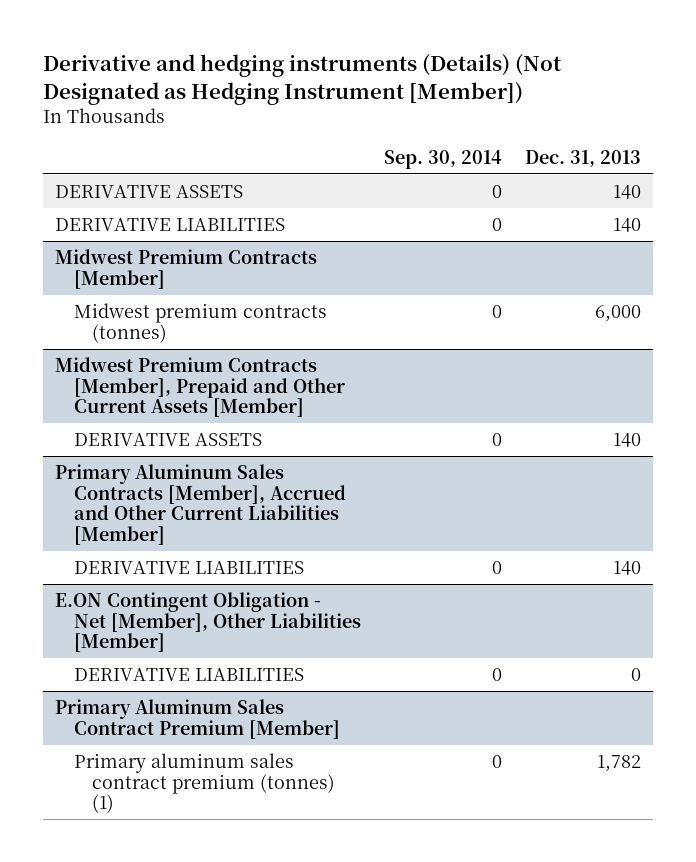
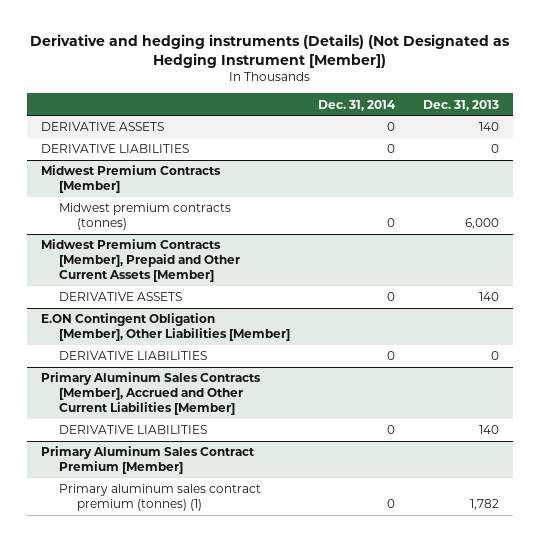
- | Sep. 30, 2014 | Dec. 31, 2013
+ | Dec. 31, 2014 | Dec. 31, 2013
- DERIVATIVE LIABILITIES | 0 | 140
+ DERIVATIVE LIABILITIES | 0 | 0
+ E.ON Contingent Obligation [Member], Other Liabilities [Member]
+ DERIVATIVE LIABILITIES | 0 | 0
- E.ON Contingent Obligation - Net [Member], Other Liabilities [Member]
- DERIVATIVE LIABILITIES | 0 | 0

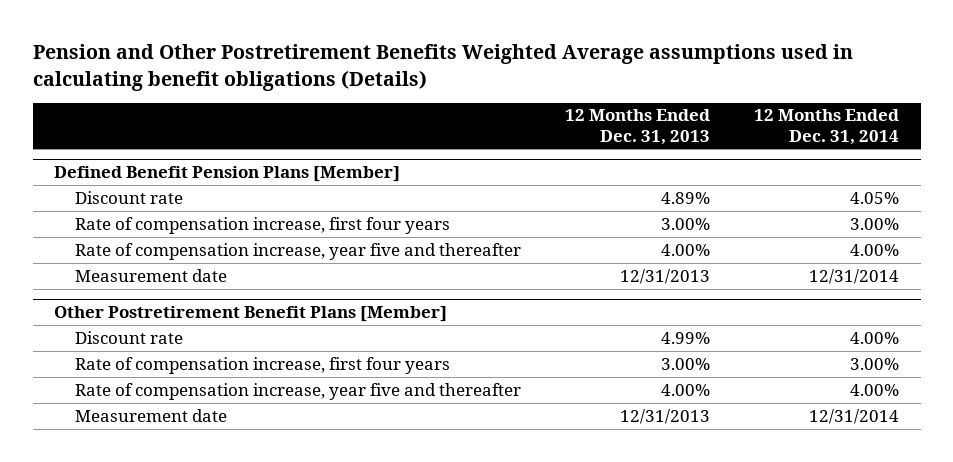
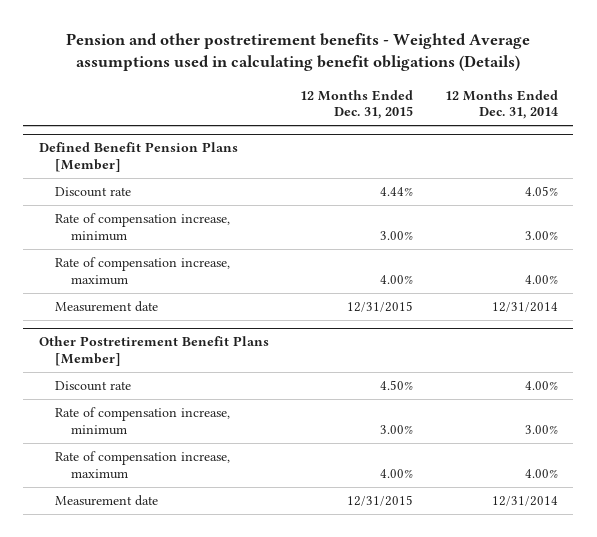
- Pension and Other Postretirement Benefits Weighted Average assumptions used in calculating benefit obligations (Details)
+ Pension and other postretirement benefits - Weighted Average assumptions used in calculating benefit obligations (Details)
- | 12 Months Ended Dec. 31, 2013 | 12 Months Ended Dec. 31, 2014
+ | 12 Months Ended Dec. 31, 2015 | 12 Months Ended Dec. 31, 2014
@ Defined Benefit Pension Plans [Member]
- Rate of compensation increase, first four years | 3.00% | 3.00%
- Rate of compensation increase, year five and thereafter | 4.00% | 4.00%
+ Rate of compensation increase, minimum | 3.00% | 3.00%
+ Rate of compensation increase, maximum | 4.00% | 4.00%
@ Other Postretirement Benefit Plans [Member]
- Rate of compensation increase, first four years | 3.00% | 3.00%
- Rate of compensation increase, year five and thereafter | 4.00% | 4.00%
+ Rate of compensation increase, minimum | 3.00% | 3.00%
+ Rate of compensation increase, maximum | 4.00% | 4.00%

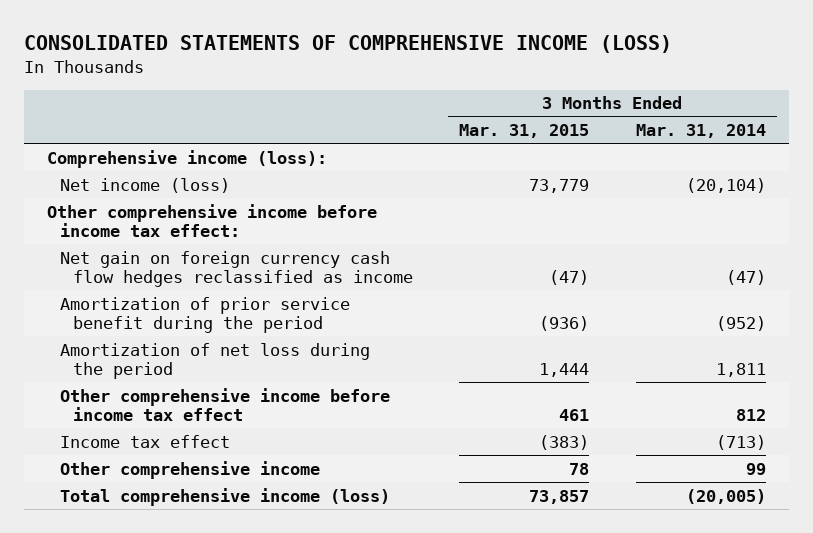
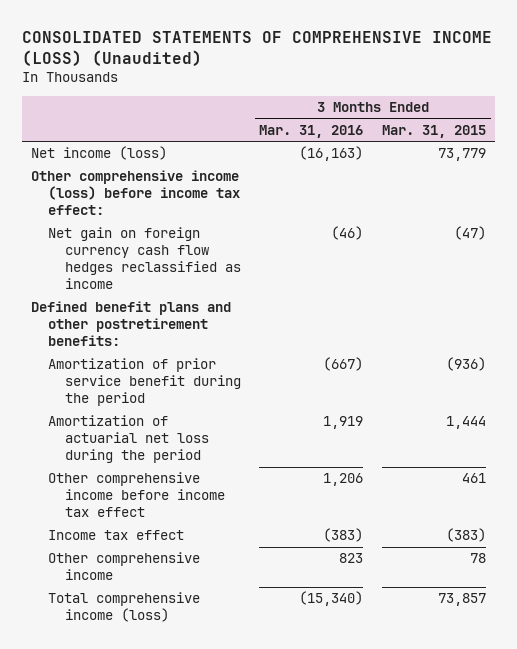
- CONSOLIDATED STATEMENTS OF COMPREHENSIVE INCOME (LOSS)
+ CONSOLIDATED STATEMENTS OF COMPREHENSIVE INCOME (LOSS) (Unaudited)
- | 3 Months Ended Mar. 31, 2015 | 3 Months Ended Mar. 31, 2014
+ | 3 Months Ended Mar. 31, 2016 | 3 Months Ended Mar. 31, 2015
- Comprehensive income (loss):
- Other comprehensive income before income tax effect:
+ Other comprehensive income (loss) before income tax effect:
+ Defined benefit plans and other postretirement benefits:
- Amortization of net loss during the period | 1,444 | 1,811
+ Amortization of actuarial net loss during the period | 1,919 | 1,444

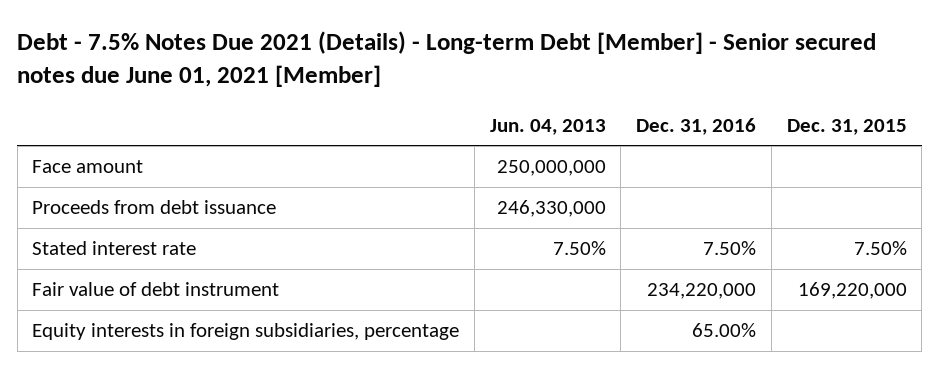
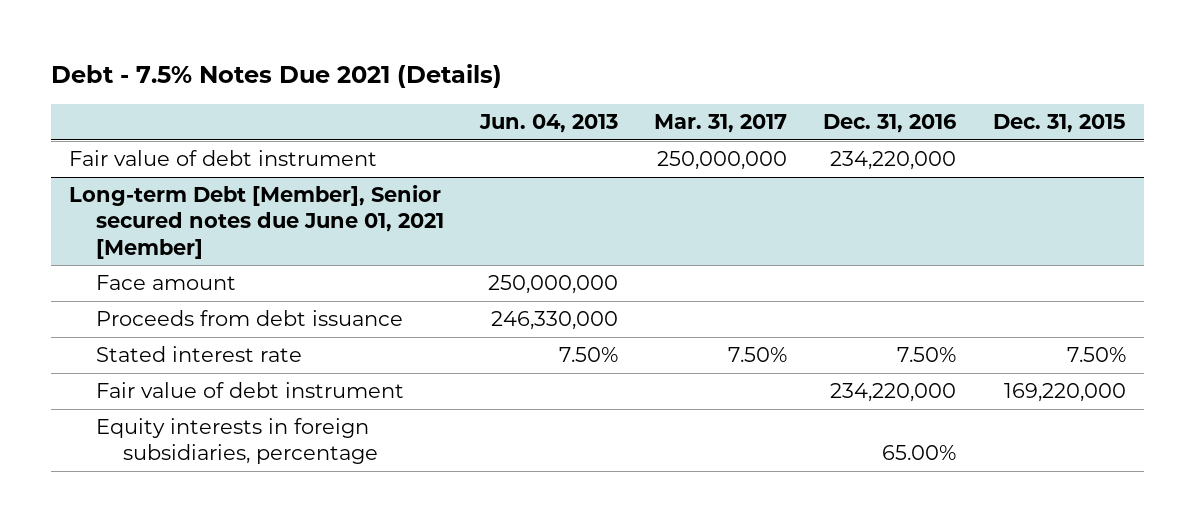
- Debt - 7.5% Notes Due 2021 (Details) - Long-term Debt [Member] - Senior secured notes due June 01, 2021 [Member]
+ Debt - 7.5% Notes Due 2021 (Details)
- | Jun. 04, 2013 | Dec. 31, 2016 | Dec. 31, 2015
+ | Jun. 04, 2013 | Mar. 31, 2017 | Dec. 31, 2016 | Dec. 31, 2015
+ Fair value of debt instrument | | 250,000,000 | 234,220,000 |
+ Long-term Debt [Member], Senior secured notes due June 01, 2021 [Member]

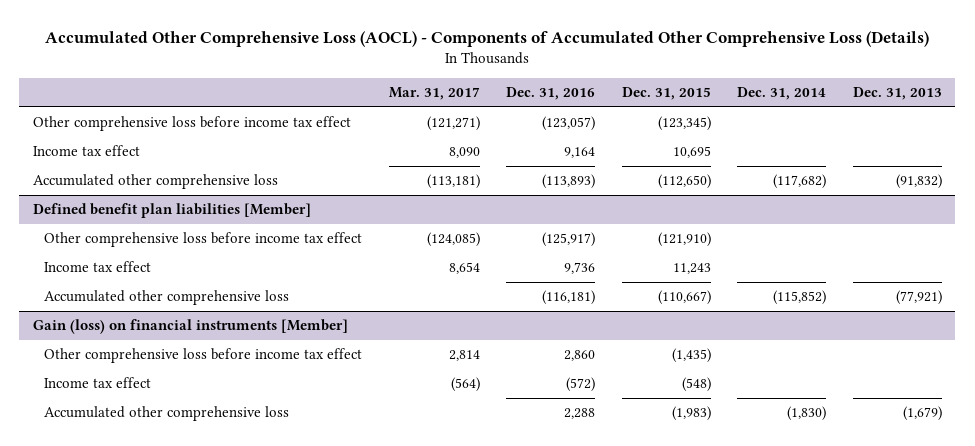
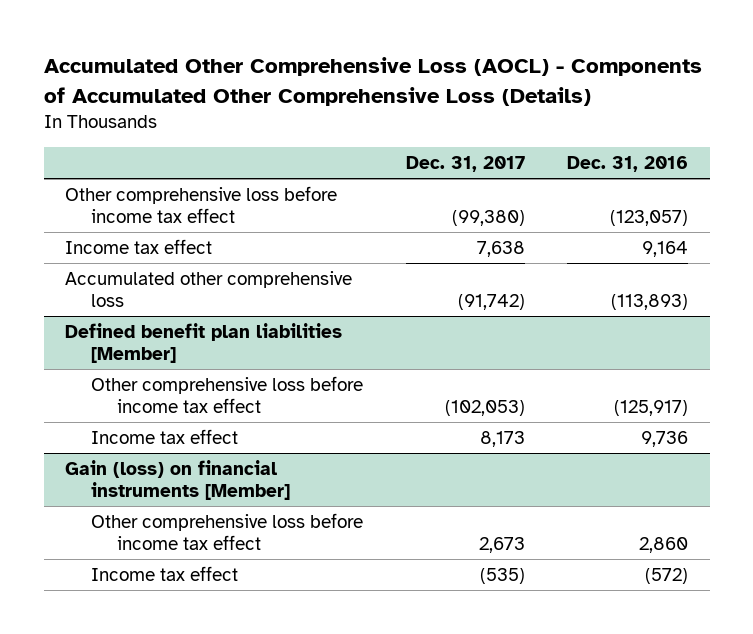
- | Mar. 31, 2017 | Dec. 31, 2016 | Dec. 31, 2015 | Dec. 31, 2014 | Dec. 31, 2013
+ | Dec. 31, 2017 | Dec. 31, 2016
@ Defined benefit plan liabilities [Member]
- Accumulated other comprehensive loss | | (116,181) | (110,667) | (115,852) | (77,921)
@ Gain (loss) on financial instruments [Member]
- Accumulated other comprehensive loss | | 2,288 | (1,983) | (1,830) | (1,679)

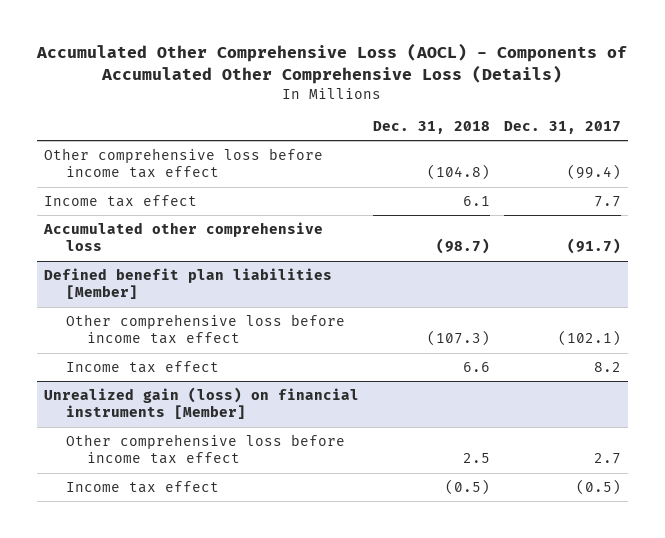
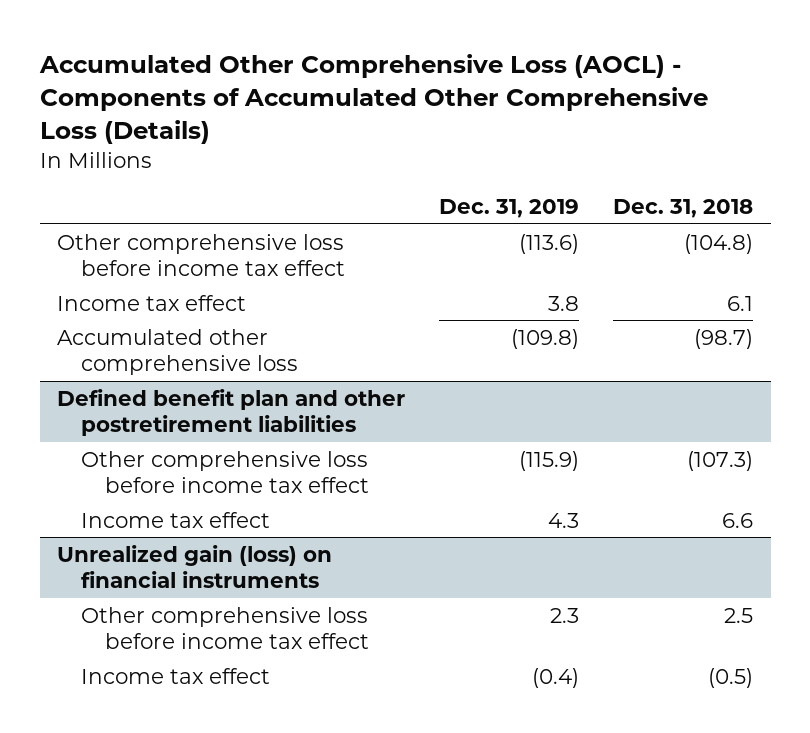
- | Dec. 31, 2018 | Dec. 31, 2017
+ | Dec. 31, 2019 | Dec. 31, 2018
- Defined benefit plan liabilities [Member]
+ Defined benefit plan and other postretirement liabilities
- Unrealized gain (loss) on financial instruments [Member]
+ Unrealized gain (loss) on financial instruments

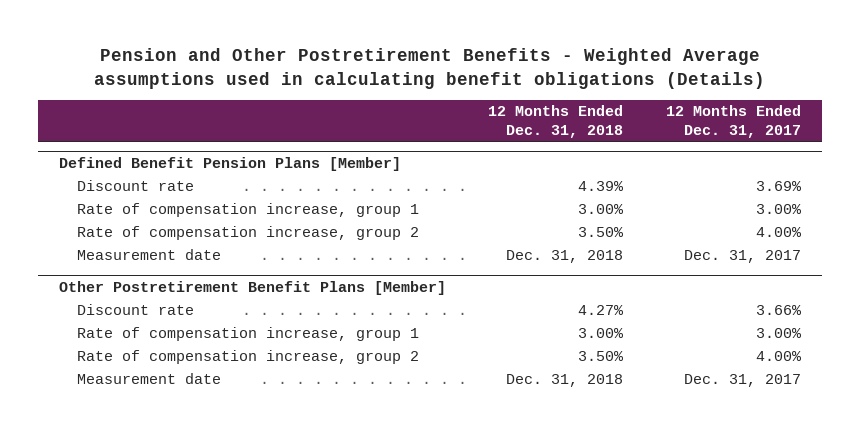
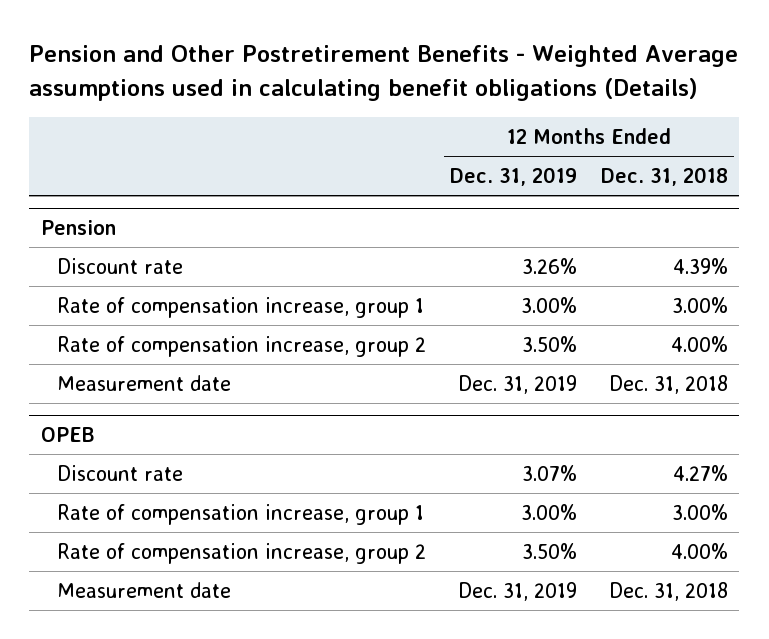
- | 12 Months Ended Dec. 31, 2018 | 12 Months Ended Dec. 31, 2017
+ | 12 Months Ended Dec. 31, 2019 | 12 Months Ended Dec. 31, 2018
- Defined Benefit Pension Plans [Member]
+ Pension
- Rate of compensation increase, group 2 | 3.50% | 4.00%
+ Rate of compensation increase, group 2 | 3.50% | 4.00%
- Other Postretirement Benefit Plans [Member]
+ OPEB
- Rate of compensation increase, group 2 | 3.50% | 4.00%
+ Rate of compensation increase, group 2 | 3.50% | 4.00%

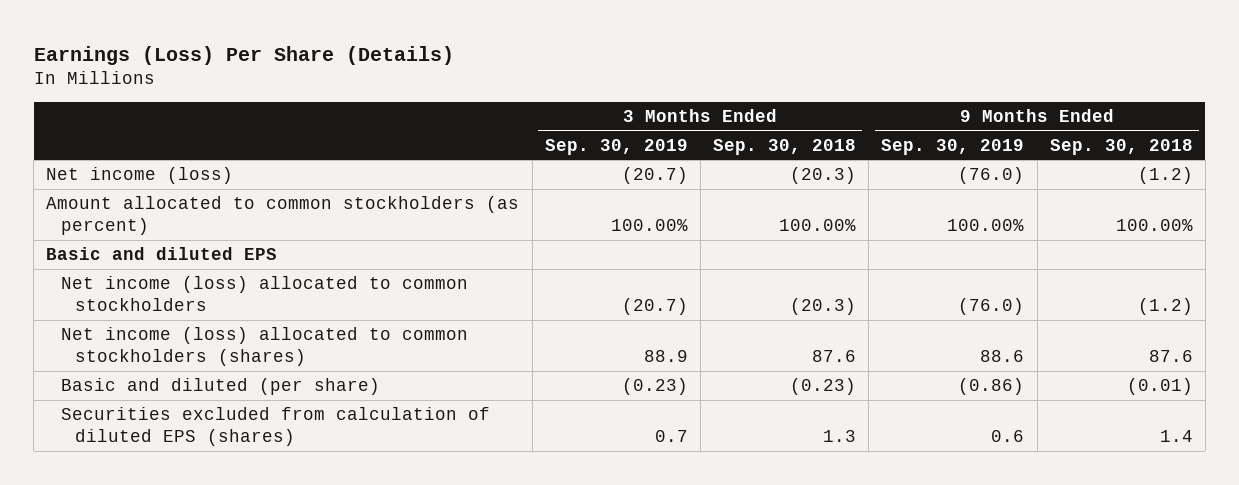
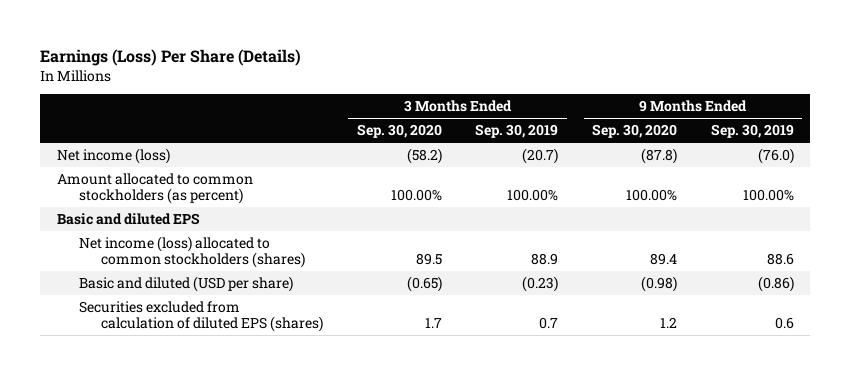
- | 3 Months Ended Sep. 30, 2019 | 3 Months Ended Sep. 30, 2018 | 9 Months Ended Sep. 30, 2019 | 9 Months Ended Sep. 30, 2018
+ | 3 Months Ended Sep. 30, 2020 | 3 Months Ended Sep. 30, 2019 | 9 Months Ended Sep. 30, 2020 | 9 Months Ended Sep. 30, 2019
- Net income (loss) allocated to common stockholders | (20.7) | (20.3) | (76.0) | (1.2)
- Basic and diluted (per share) | (0.23) | (0.23) | (0.86) | (0.01)
+ Basic and diluted (USD per share) | (0.65) | (0.23) | (0.98) | (0.86)

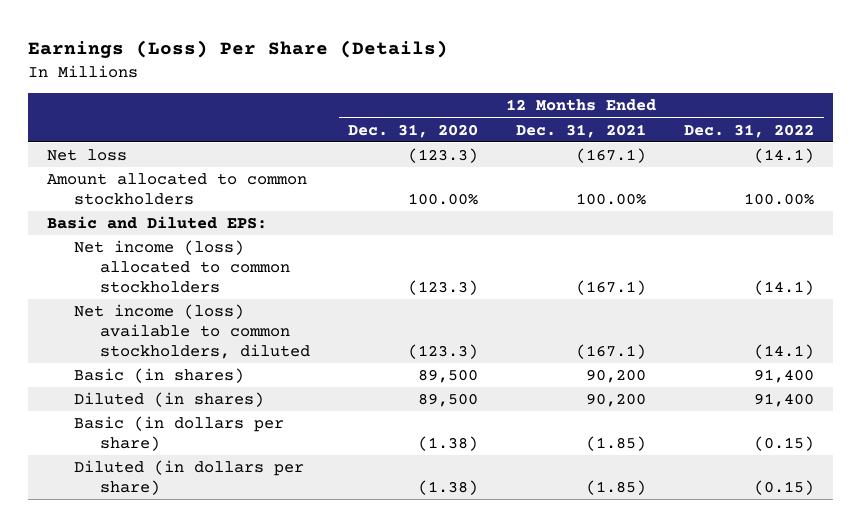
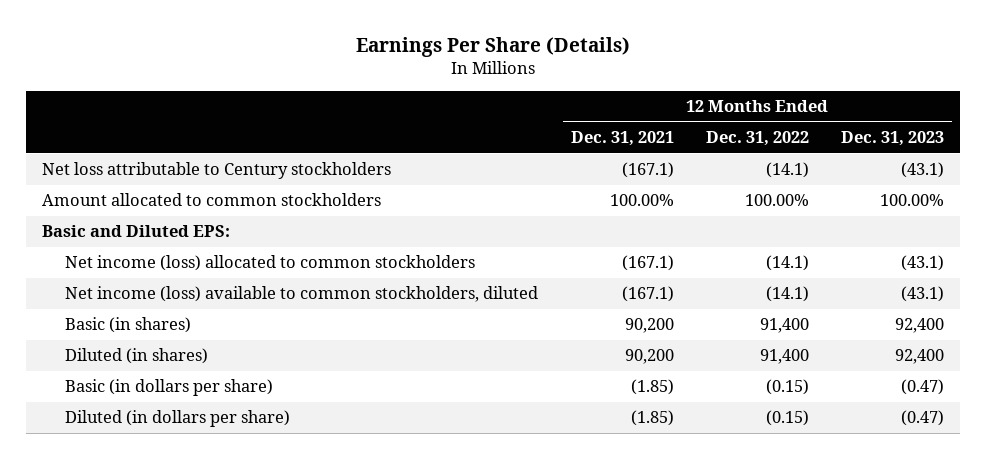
- Earnings (Loss) Per Share (Details)
+ Earnings Per Share (Details)
- | 12 Months Ended Dec. 31, 2020 | 12 Months Ended Dec. 31, 2021 | 12 Months Ended Dec. 31, 2022
+ | 12 Months Ended Dec. 31, 2021 | 12 Months Ended Dec. 31, 2022 | 12 Months Ended Dec. 31, 2023
- Net loss | (123.3) | (167.1) | (14.1)
+ Net loss attributable to Century stockholders | (167.1) | (14.1) | (43.1)

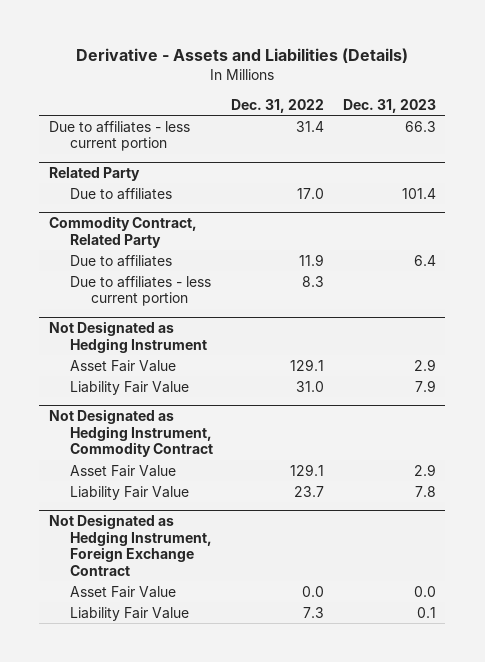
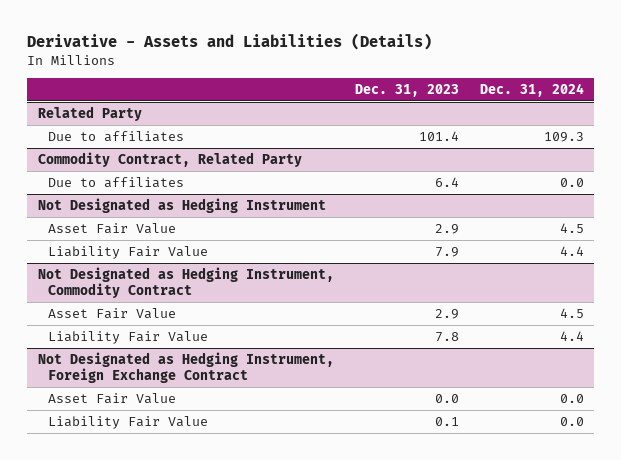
- | Dec. 31, 2022 | Dec. 31, 2023
+ | Dec. 31, 2023 | Dec. 31, 2024
- Due to affiliates - less current portion | 31.4 | 66.3
@ Commodity Contract, Related Party
- Due to affiliates - less current portion | 8.3 |

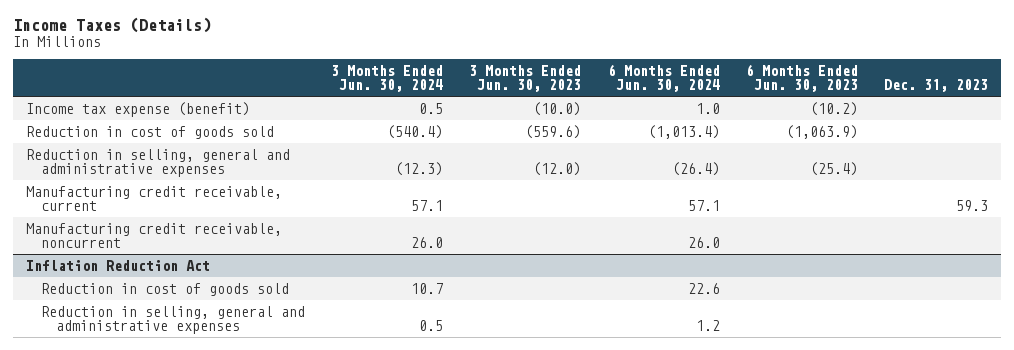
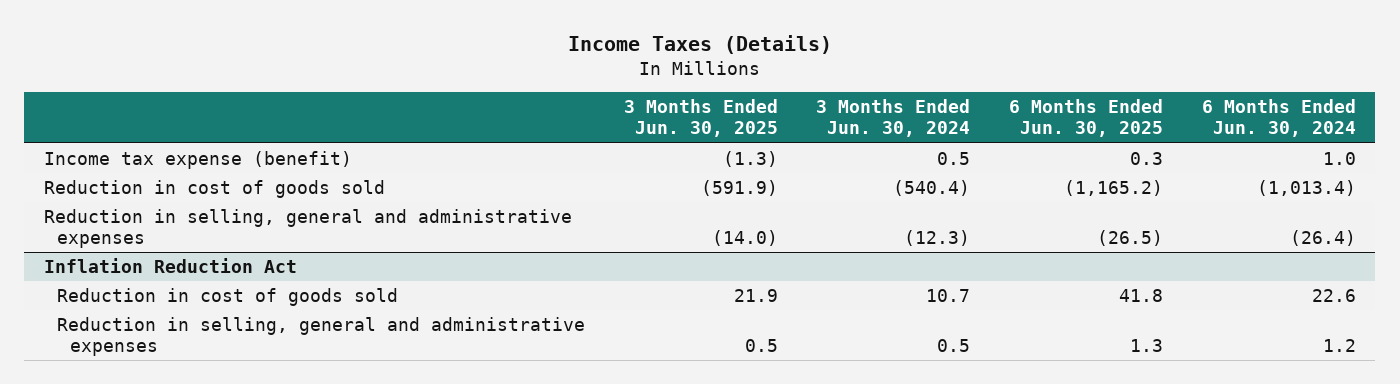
- | 3 Months Ended Jun. 30, 2024 | 3 Months Ended Jun. 30, 2023 | 6 Months Ended Jun. 30, 2024 | 6 Months Ended Jun. 30, 2023 | Dec. 31, 2023
+ | 3 Months Ended Jun. 30, 2025 | 3 Months Ended Jun. 30, 2024 | 6 Months Ended Jun. 30, 2025 | 6 Months Ended Jun. 30, 2024
- Manufacturing credit receivable, current | 57.1 | | 57.1 | | 59.3
- Manufacturing credit receivable, noncurrent | 26.0 | | 26.0 | |

